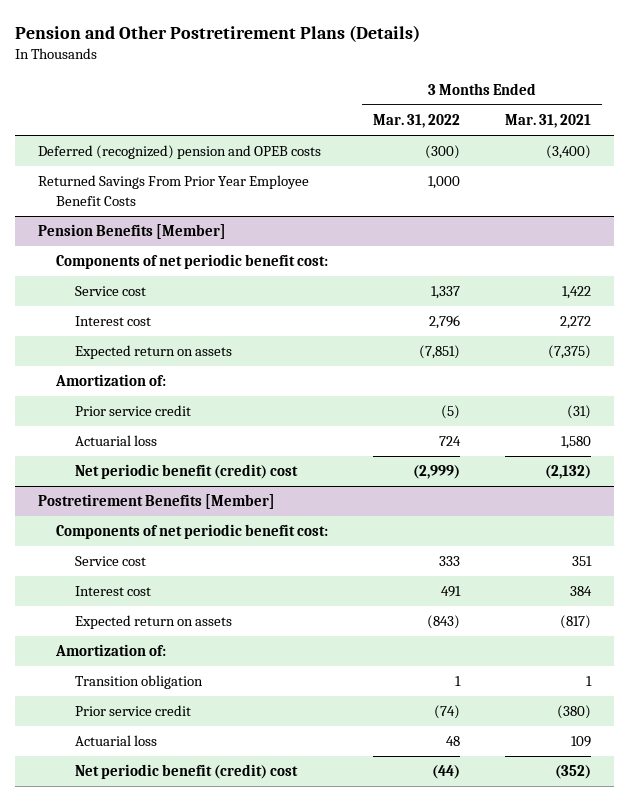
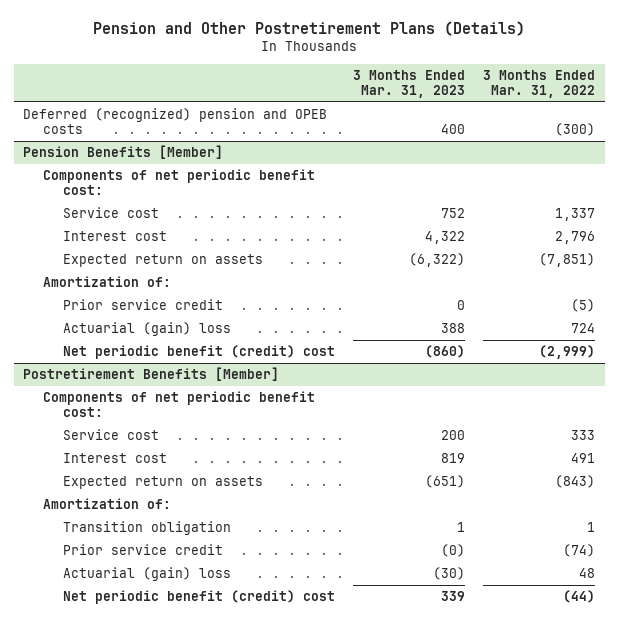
- | 3 Months Ended Mar. 31, 2022 | 3 Months Ended Mar. 31, 2021
+ | 3 Months Ended Mar. 31, 2023 | 3 Months Ended Mar. 31, 2022
- Returned Savings From Prior Year Employee Benefit Costs | 1,000 |
@ Pension Benefits [Member]
- Actuarial loss | 724 | 1,580
+ Actuarial (gain) loss | 388 | 724
@ Postretirement Benefits [Member]
- Actuarial loss | 48 | 109
+ Actuarial (gain) loss | (30) | 48

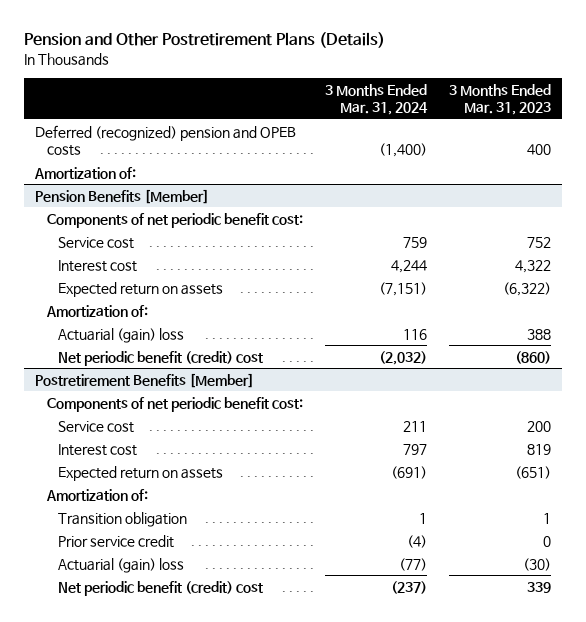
- | 3 Months Ended Mar. 31, 2023 | 3 Months Ended Mar. 31, 2022
+ | 3 Months Ended Mar. 31, 2024 | 3 Months Ended Mar. 31, 2023
+ Amortization of:
@ Pension Benefits [Member]
- Prior service credit | 0 | (5)
@ Postretirement Benefits [Member]
- Prior service credit | (0) | (74)
+ Prior service credit | (4) | 0

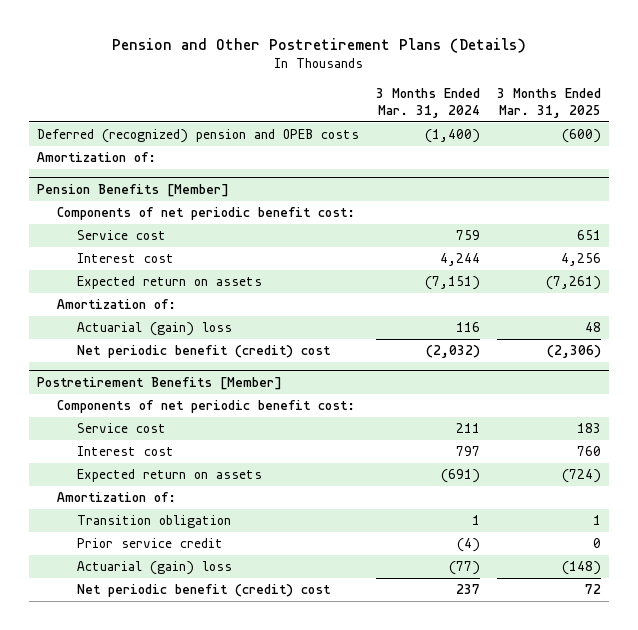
- | 3 Months Ended Mar. 31, 2024 | 3 Months Ended Mar. 31, 2023
+ | 3 Months Ended Mar. 31, 2024 | 3 Months Ended Mar. 31, 2025
@ Postretirement Benefits [Member]
- Net periodic benefit (credit) cost | (237) | 339
+ Net periodic benefit (credit) cost | 237 | 72

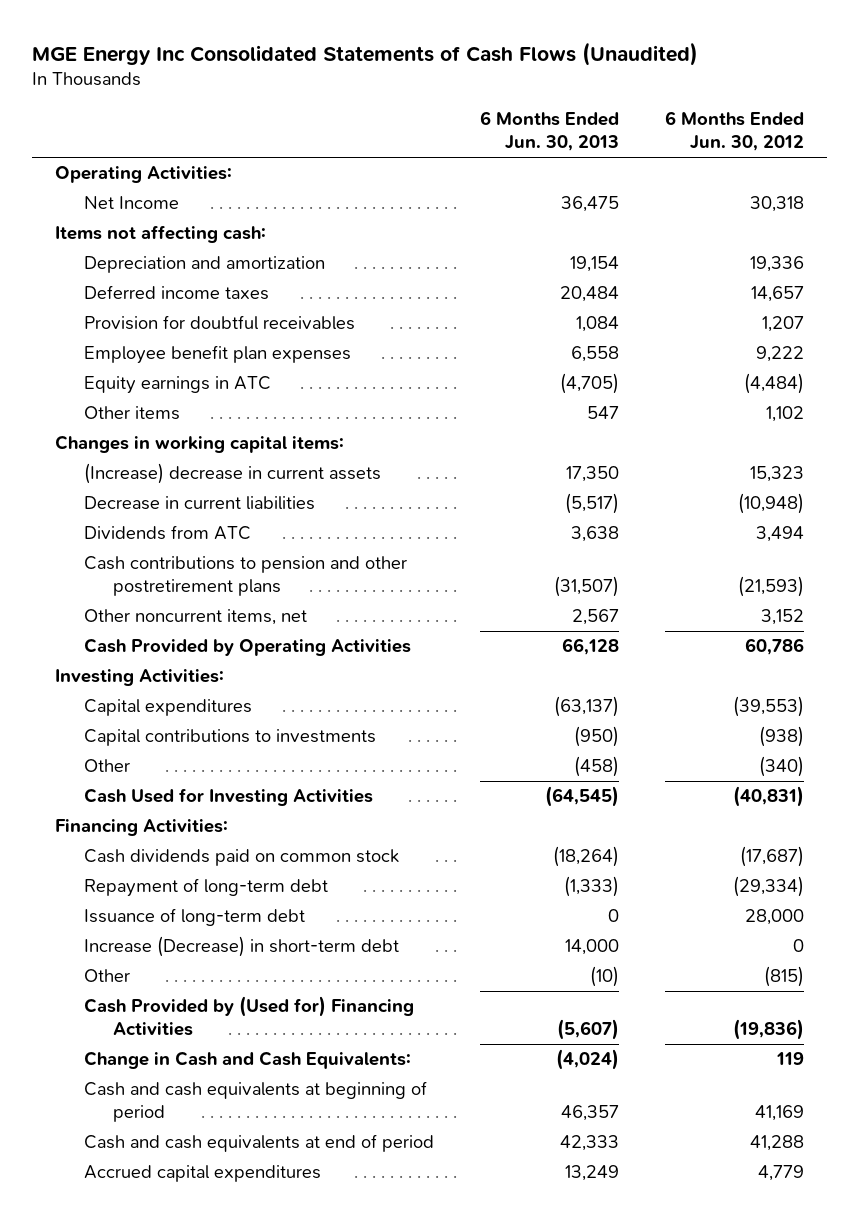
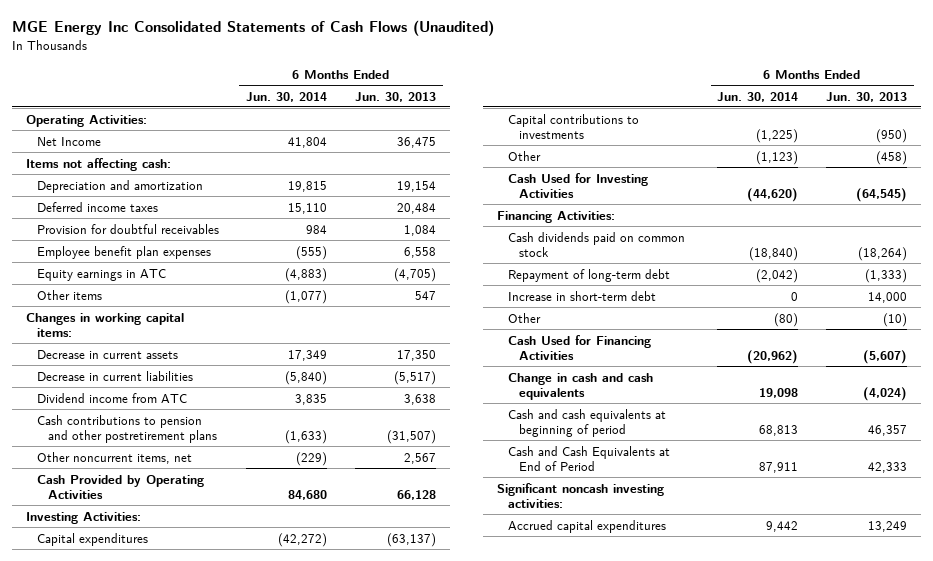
- | 6 Months Ended Jun. 30, 2013 | 6 Months Ended Jun. 30, 2012
+ | 6 Months Ended Jun. 30, 2014 | 6 Months Ended Jun. 30, 2013
- (Increase) decrease in current assets | 17,350 | 15,323
+ Decrease in current assets | 17,349 | 17,350
- Dividends from ATC | 3,638 | 3,494
+ Dividend income from ATC | 3,835 | 3,638
- Issuance of long-term debt | 0 | 28,000
- Increase (Decrease) in short-term debt | 14,000 | 0
+ Increase in short-term debt | 0 | 14,000
- Cash Provided by (Used for) Financing Activities | (5,607) | (19,836)
- Change in Cash and Cash Equivalents: | (4,024) | 119
+ Cash Used for Financing Activities | (20,962) | (5,607)
+ Change in cash and cash equivalents | 19,098 | (4,024)
- Cash and cash equivalents at end of period | 42,333 | 41,288
+ Cash and Cash Equivalents at End of Period | 87,911 | 42,333
+ Significant noncash investing activities:

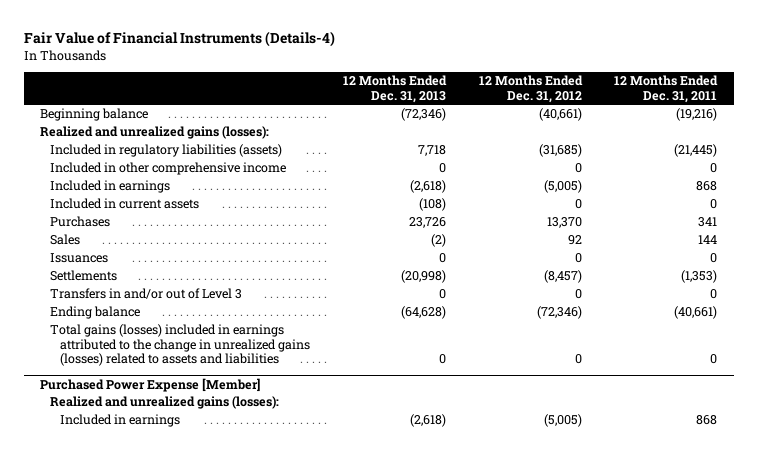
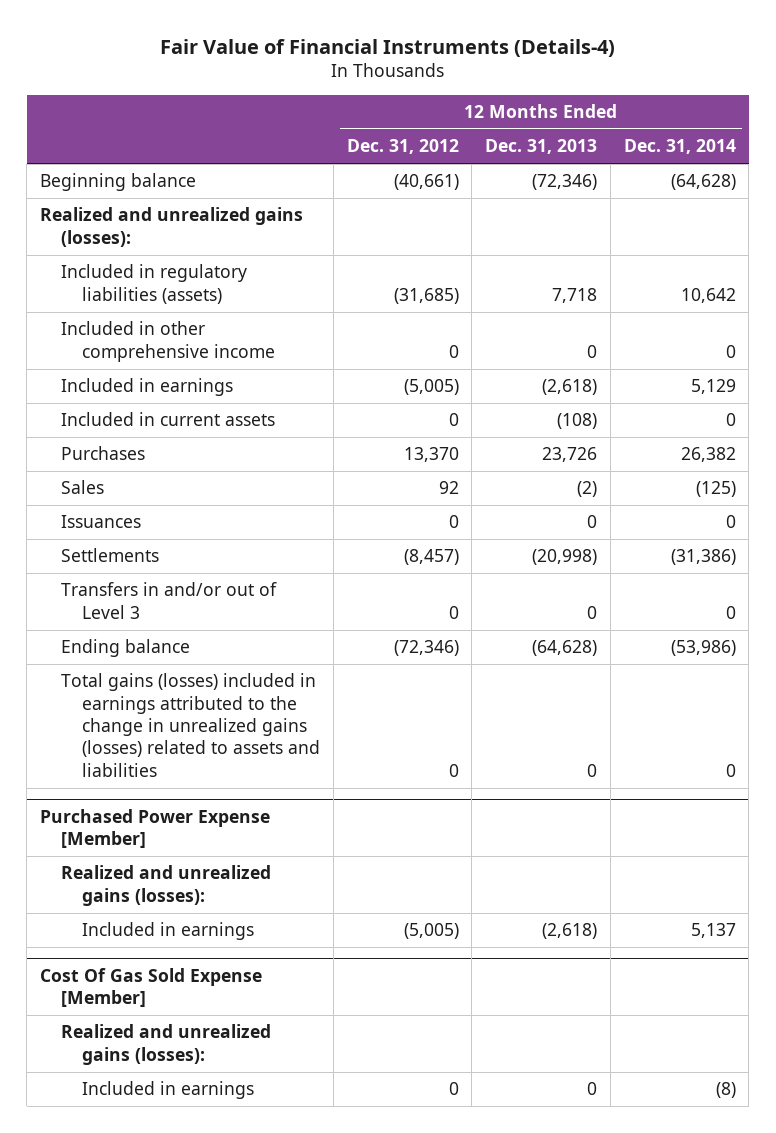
- | 12 Months Ended Dec. 31, 2013 | 12 Months Ended Dec. 31, 2012 | 12 Months Ended Dec. 31, 2011
+ | 12 Months Ended Dec. 31, 2012 | 12 Months Ended Dec. 31, 2013 | 12 Months Ended Dec. 31, 2014
+ Cost Of Gas Sold Expense [Member]
+ Realized and unrealized gains (losses):
+ Included in earnings | 0 | 0 | (8)

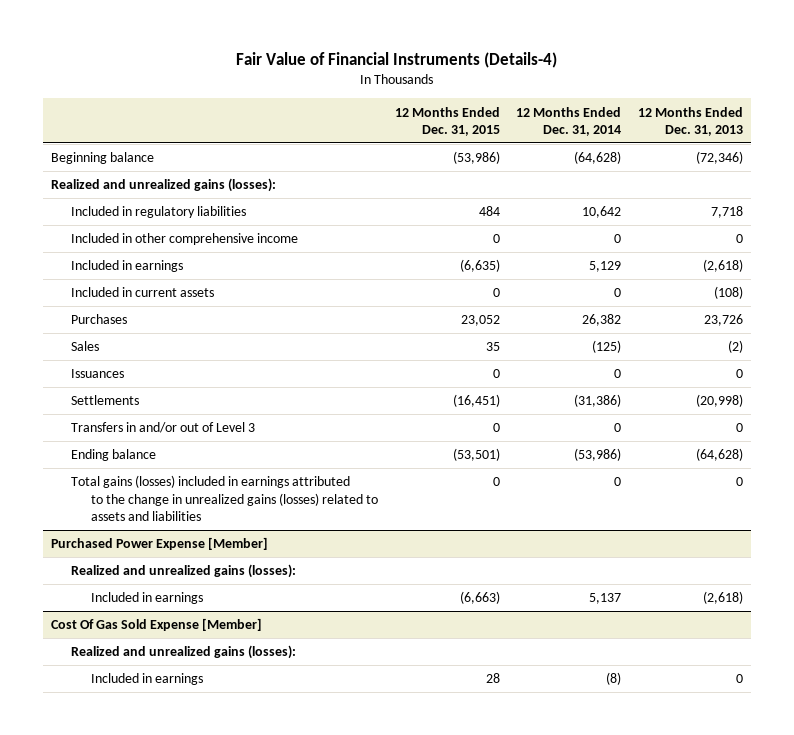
- | 12 Months Ended Dec. 31, 2012 | 12 Months Ended Dec. 31, 2013 | 12 Months Ended Dec. 31, 2014
+ | 12 Months Ended Dec. 31, 2015 | 12 Months Ended Dec. 31, 2014 | 12 Months Ended Dec. 31, 2013
- Included in regulatory liabilities (assets) | (31,685) | 7,718 | 10,642
+ Included in regulatory liabilities | 484 | 10,642 | 7,718

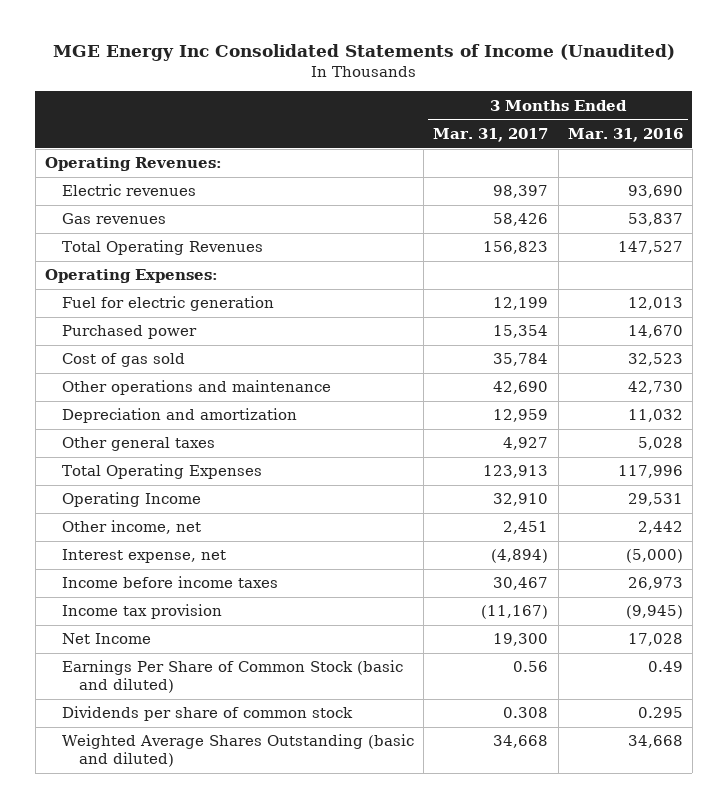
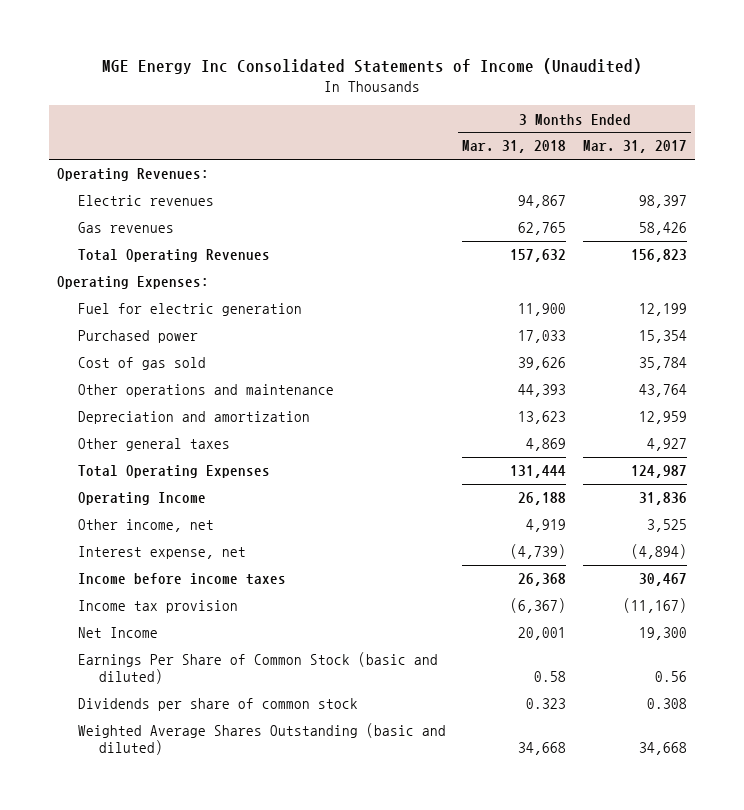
- | 3 Months Ended Mar. 31, 2017 | 3 Months Ended Mar. 31, 2016
+ | 3 Months Ended Mar. 31, 2018 | 3 Months Ended Mar. 31, 2017
- Other operations and maintenance | 42,690 | 42,730
+ Other operations and maintenance | 44,393 | 43,764
- Total Operating Expenses | 123,913 | 117,996
- Operating Income | 32,910 | 29,531
- Other income, net | 2,451 | 2,442
+ Total Operating Expenses | 131,444 | 124,987
+ Operating Income | 26,188 | 31,836
+ Other income, net | 4,919 | 3,525

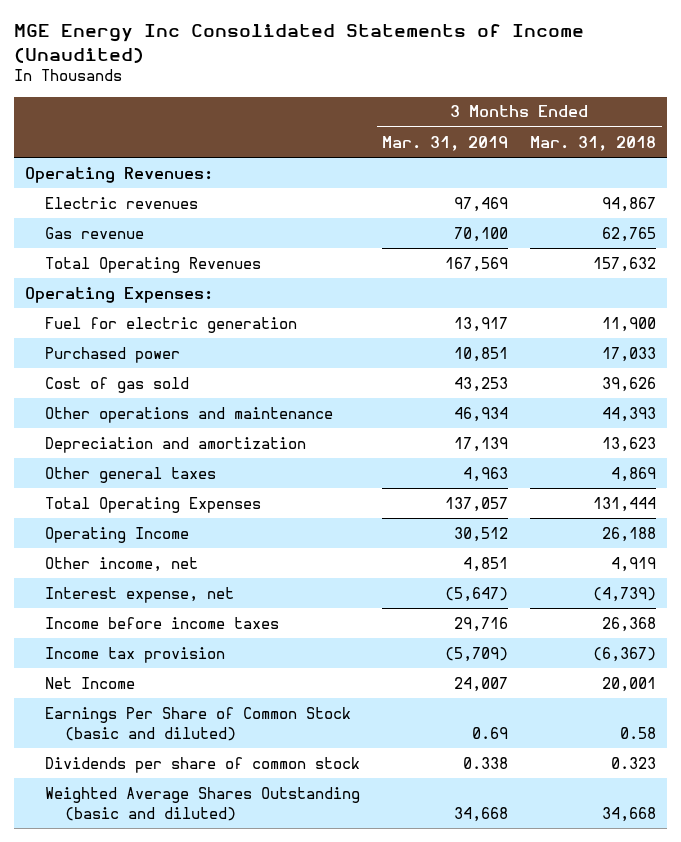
- | 3 Months Ended Mar. 31, 2018 | 3 Months Ended Mar. 31, 2017
+ | 3 Months Ended Mar. 31, 2019 | 3 Months Ended Mar. 31, 2018
- Gas revenues | 62,765 | 58,426
+ Gas revenue | 70,100 | 62,765

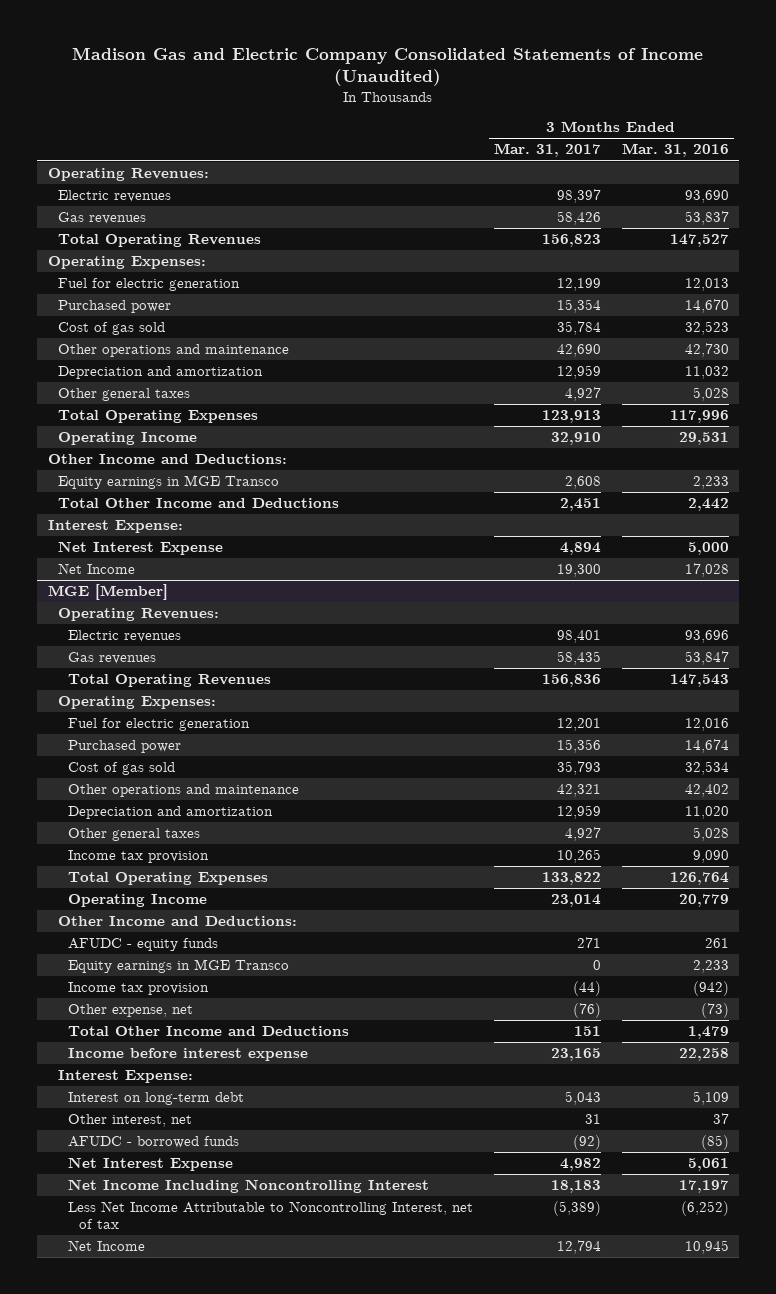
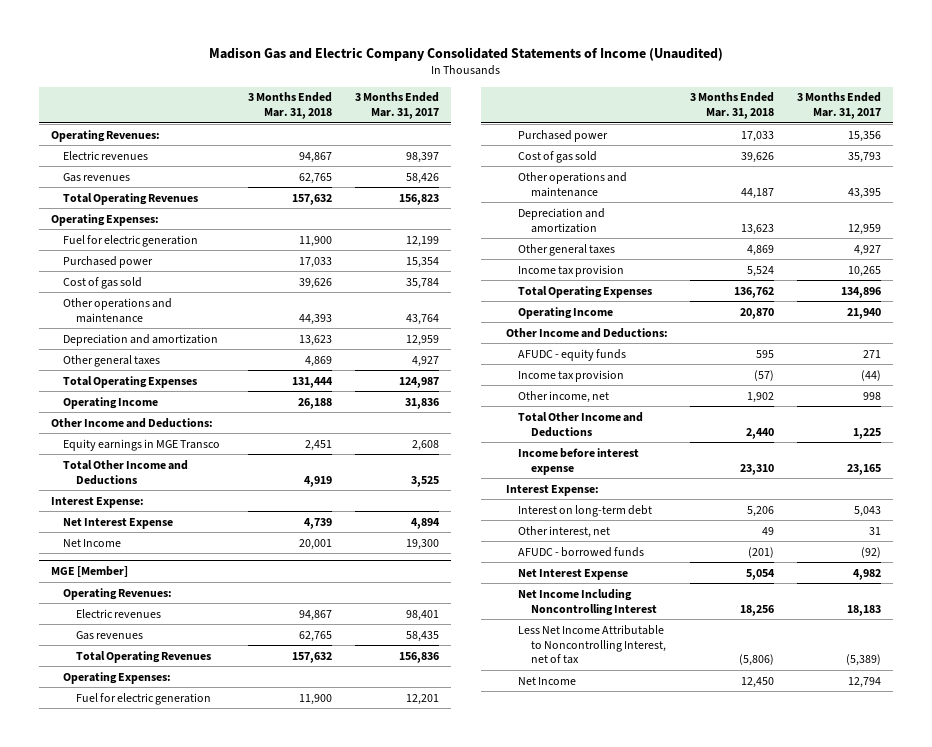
- | 3 Months Ended Mar. 31, 2017 | 3 Months Ended Mar. 31, 2016
+ | 3 Months Ended Mar. 31, 2018 | 3 Months Ended Mar. 31, 2017
- Other operations and maintenance | 42,690 | 42,730
+ Other operations and maintenance | 44,393 | 43,764
- Total Operating Expenses | 123,913 | 117,996
- Operating Income | 32,910 | 29,531
+ Total Operating Expenses | 131,444 | 124,987
+ Operating Income | 26,188 | 31,836
- Total Other Income and Deductions | 2,451 | 2,442
+ Total Other Income and Deductions | 4,919 | 3,525
@ MGE [Member]
- Other operations and maintenance | 42,321 | 42,402
+ Other operations and maintenance | 44,187 | 43,395
- Total Operating Expenses | 133,822 | 126,764
- Operating Income | 23,014 | 20,779
+ Total Operating Expenses | 136,762 | 134,896
+ Operating Income | 20,870 | 21,940
- Equity earnings in MGE Transco | 0 | 2,233
- Other expense, net | (76) | (73)
- Total Other Income and Deductions | 151 | 1,479
+ Other income, net | 1,902 | 998
+ Total Other Income and Deductions | 2,440 | 1,225

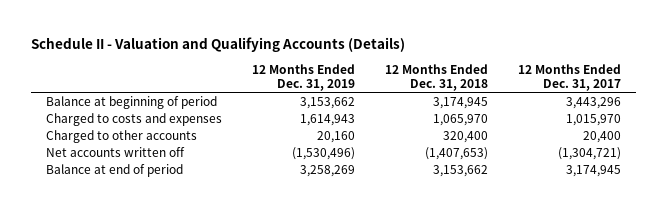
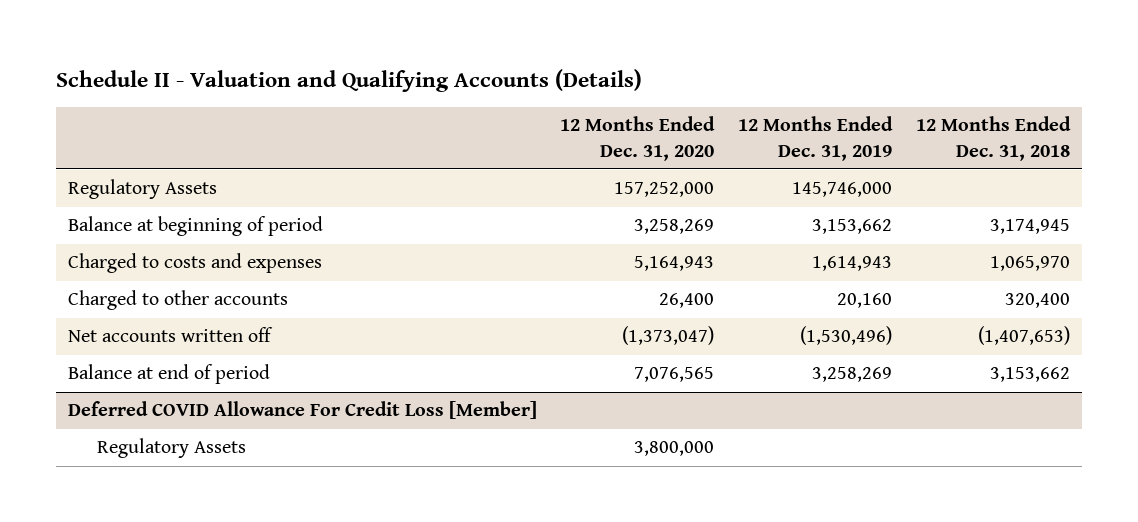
- | 12 Months Ended Dec. 31, 2019 | 12 Months Ended Dec. 31, 2018 | 12 Months Ended Dec. 31, 2017
+ | 12 Months Ended Dec. 31, 2020 | 12 Months Ended Dec. 31, 2019 | 12 Months Ended Dec. 31, 2018
+ Regulatory Assets | 157,252,000 | 145,746,000 |
+ Deferred COVID Allowance For Credit Loss [Member]
+ Regulatory Assets | 3,800,000 | |

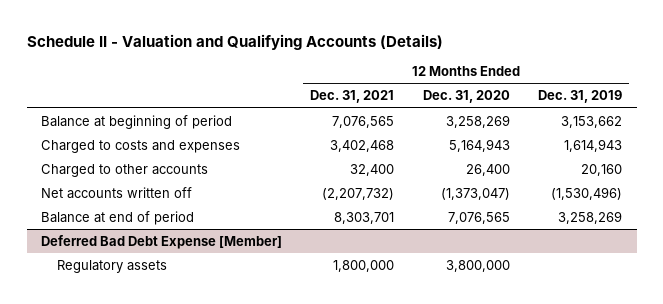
- | 12 Months Ended Dec. 31, 2020 | 12 Months Ended Dec. 31, 2019 | 12 Months Ended Dec. 31, 2018
+ | 12 Months Ended Dec. 31, 2021 | 12 Months Ended Dec. 31, 2020 | 12 Months Ended Dec. 31, 2019
- Regulatory Assets | 157,252,000 | 145,746,000 |
- Deferred COVID Allowance For Credit Loss [Member]
- Regulatory Assets | 3,800,000 | |
+ Deferred Bad Debt Expense [Member]
+ Regulatory assets | 1,800,000 | 3,800,000 |

